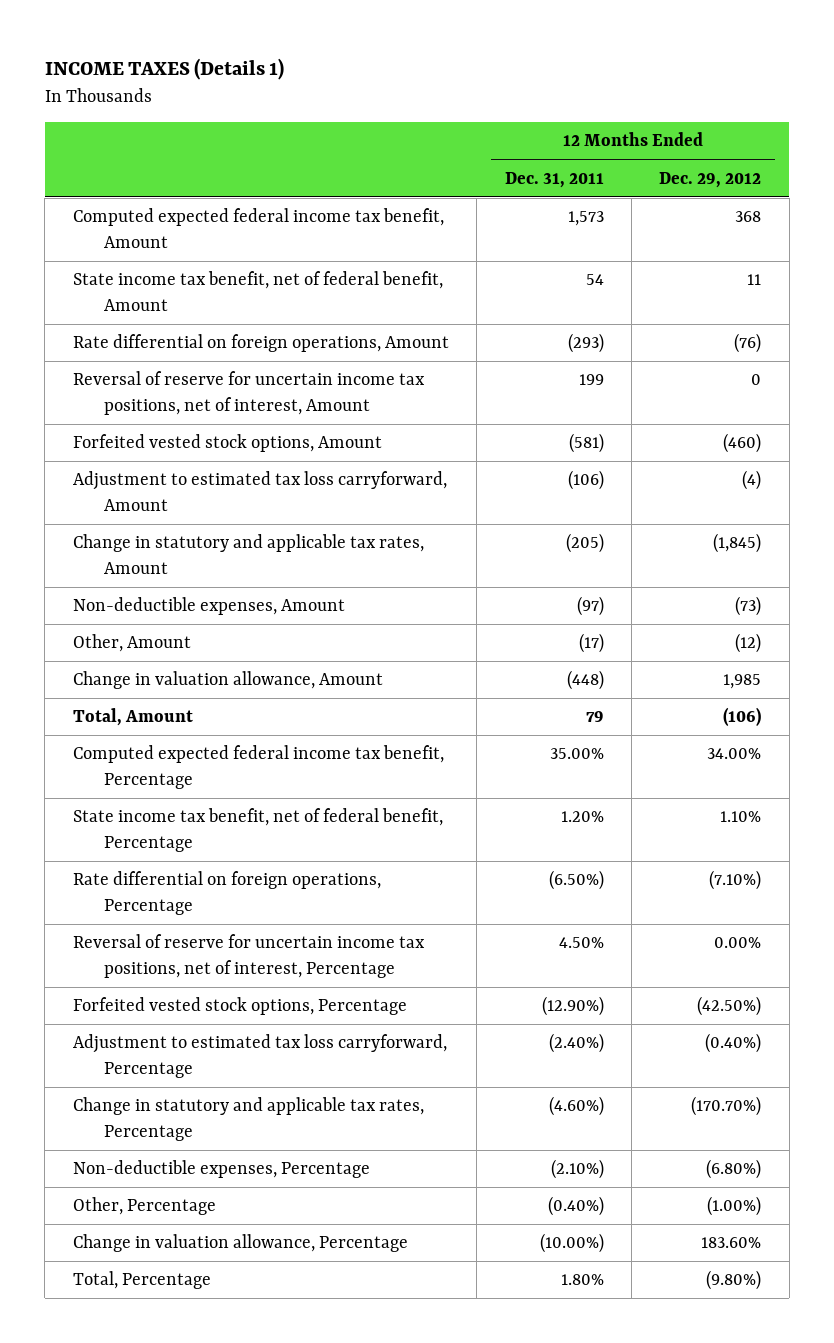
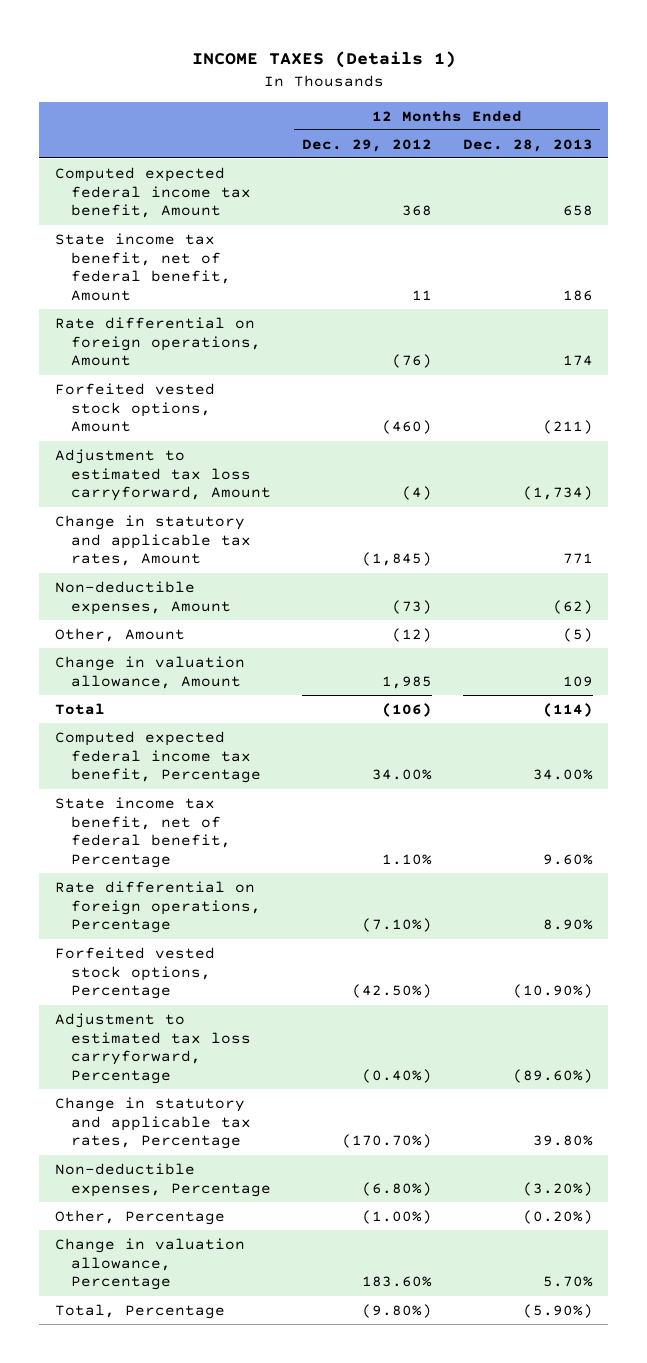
- | 12 Months Ended Dec. 31, 2011 | 12 Months Ended Dec. 29, 2012
+ | 12 Months Ended Dec. 29, 2012 | 12 Months Ended Dec. 28, 2013
- Reversal of reserve for uncertain income tax positions, net of interest, Amount | 199 | 0
- Total, Amount | 79 | (106)
+ Total | (106) | (114)
- Reversal of reserve for uncertain income tax positions, net of interest, Percentage | 4.50% | 0.00%

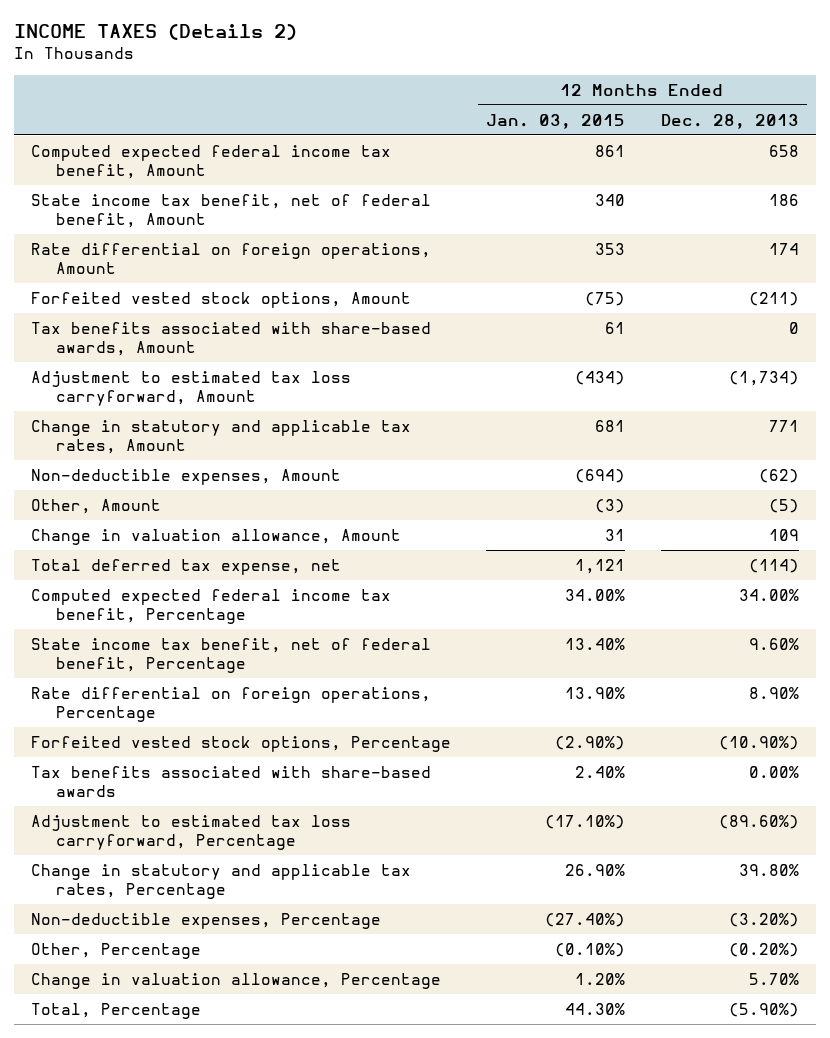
- INCOME TAXES (Details 1)
+ INCOME TAXES (Details 2)
- | 12 Months Ended Dec. 29, 2012 | 12 Months Ended Dec. 28, 2013
+ | 12 Months Ended Jan. 03, 2015 | 12 Months Ended Dec. 28, 2013
+ Tax benefits associated with share-based awards, Amount | 61 | 0
- Total | (106) | (114)
+ Total deferred tax expense, net | 1,121 | (114)
+ Tax benefits associated with share-based awards | 2.40% | 0.00%

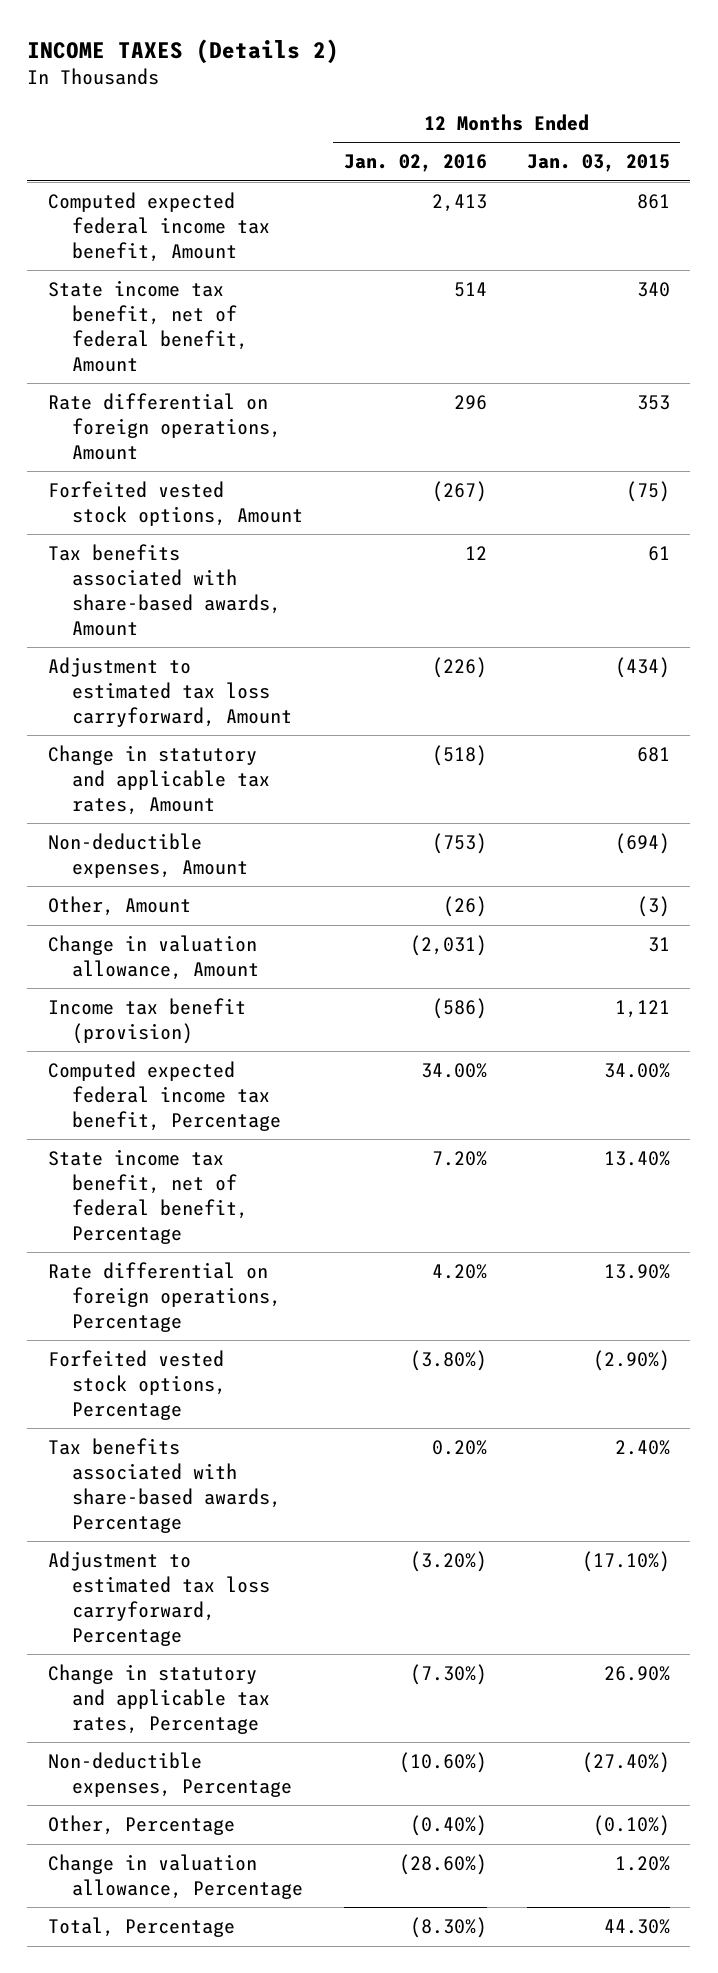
- | 12 Months Ended Jan. 03, 2015 | 12 Months Ended Dec. 28, 2013
+ | 12 Months Ended Jan. 02, 2016 | 12 Months Ended Jan. 03, 2015
- Total deferred tax expense, net | 1,121 | (114)
+ Income tax benefit (provision) | (586) | 1,121
- Tax benefits associated with share-based awards | 2.40% | 0.00%
+ Tax benefits associated with share-based awards, Percentage | 0.20% | 2.40%

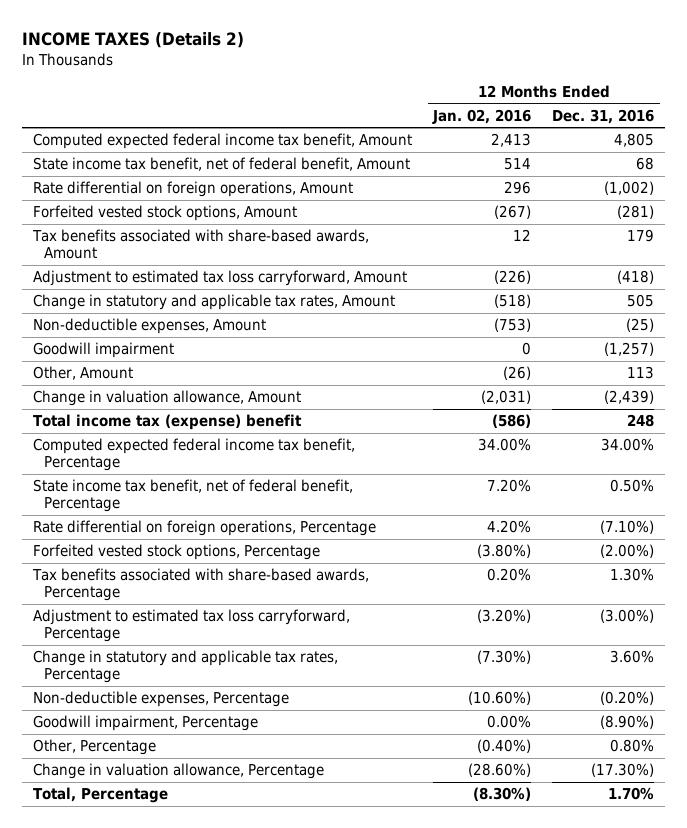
- | 12 Months Ended Jan. 02, 2016 | 12 Months Ended Jan. 03, 2015
+ | 12 Months Ended Jan. 02, 2016 | 12 Months Ended Dec. 31, 2016
+ Goodwill impairment | 0 | (1,257)
- Income tax benefit (provision) | (586) | 1,121
+ Total income tax (expense) benefit | (586) | 248
+ Goodwill impairment, Percentage | 0.00% | (8.90%)

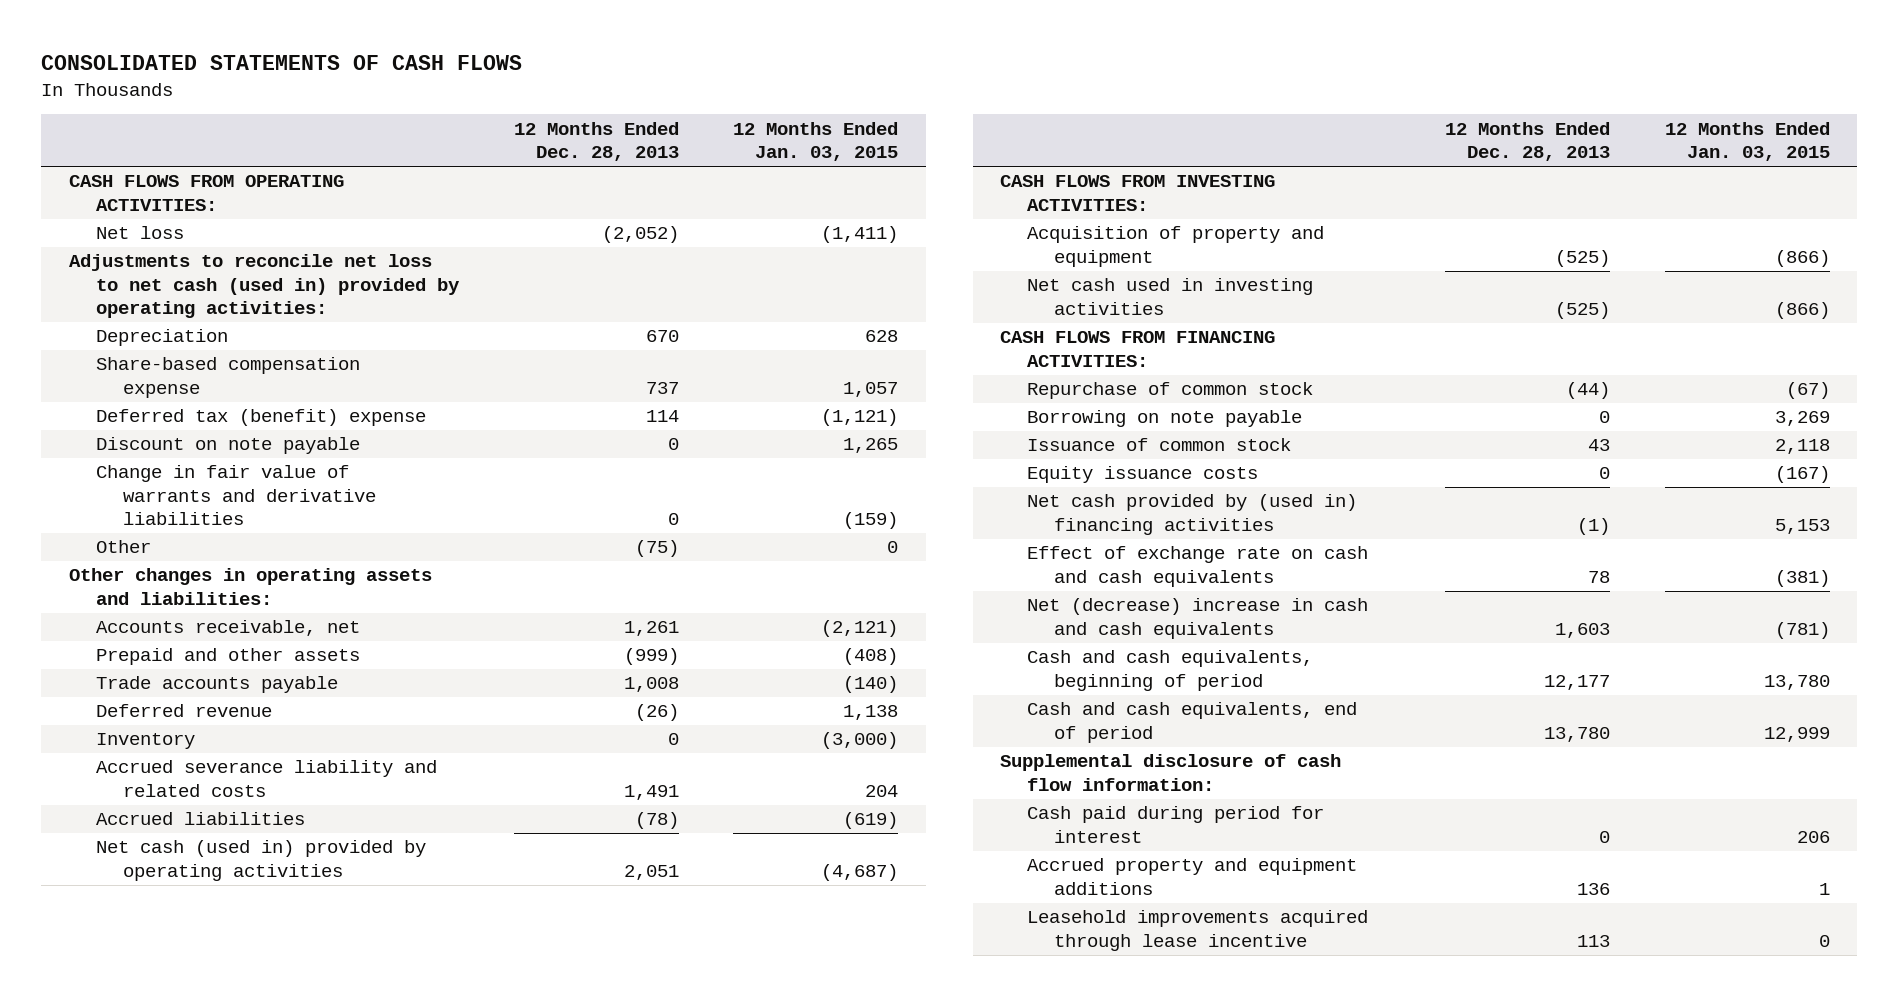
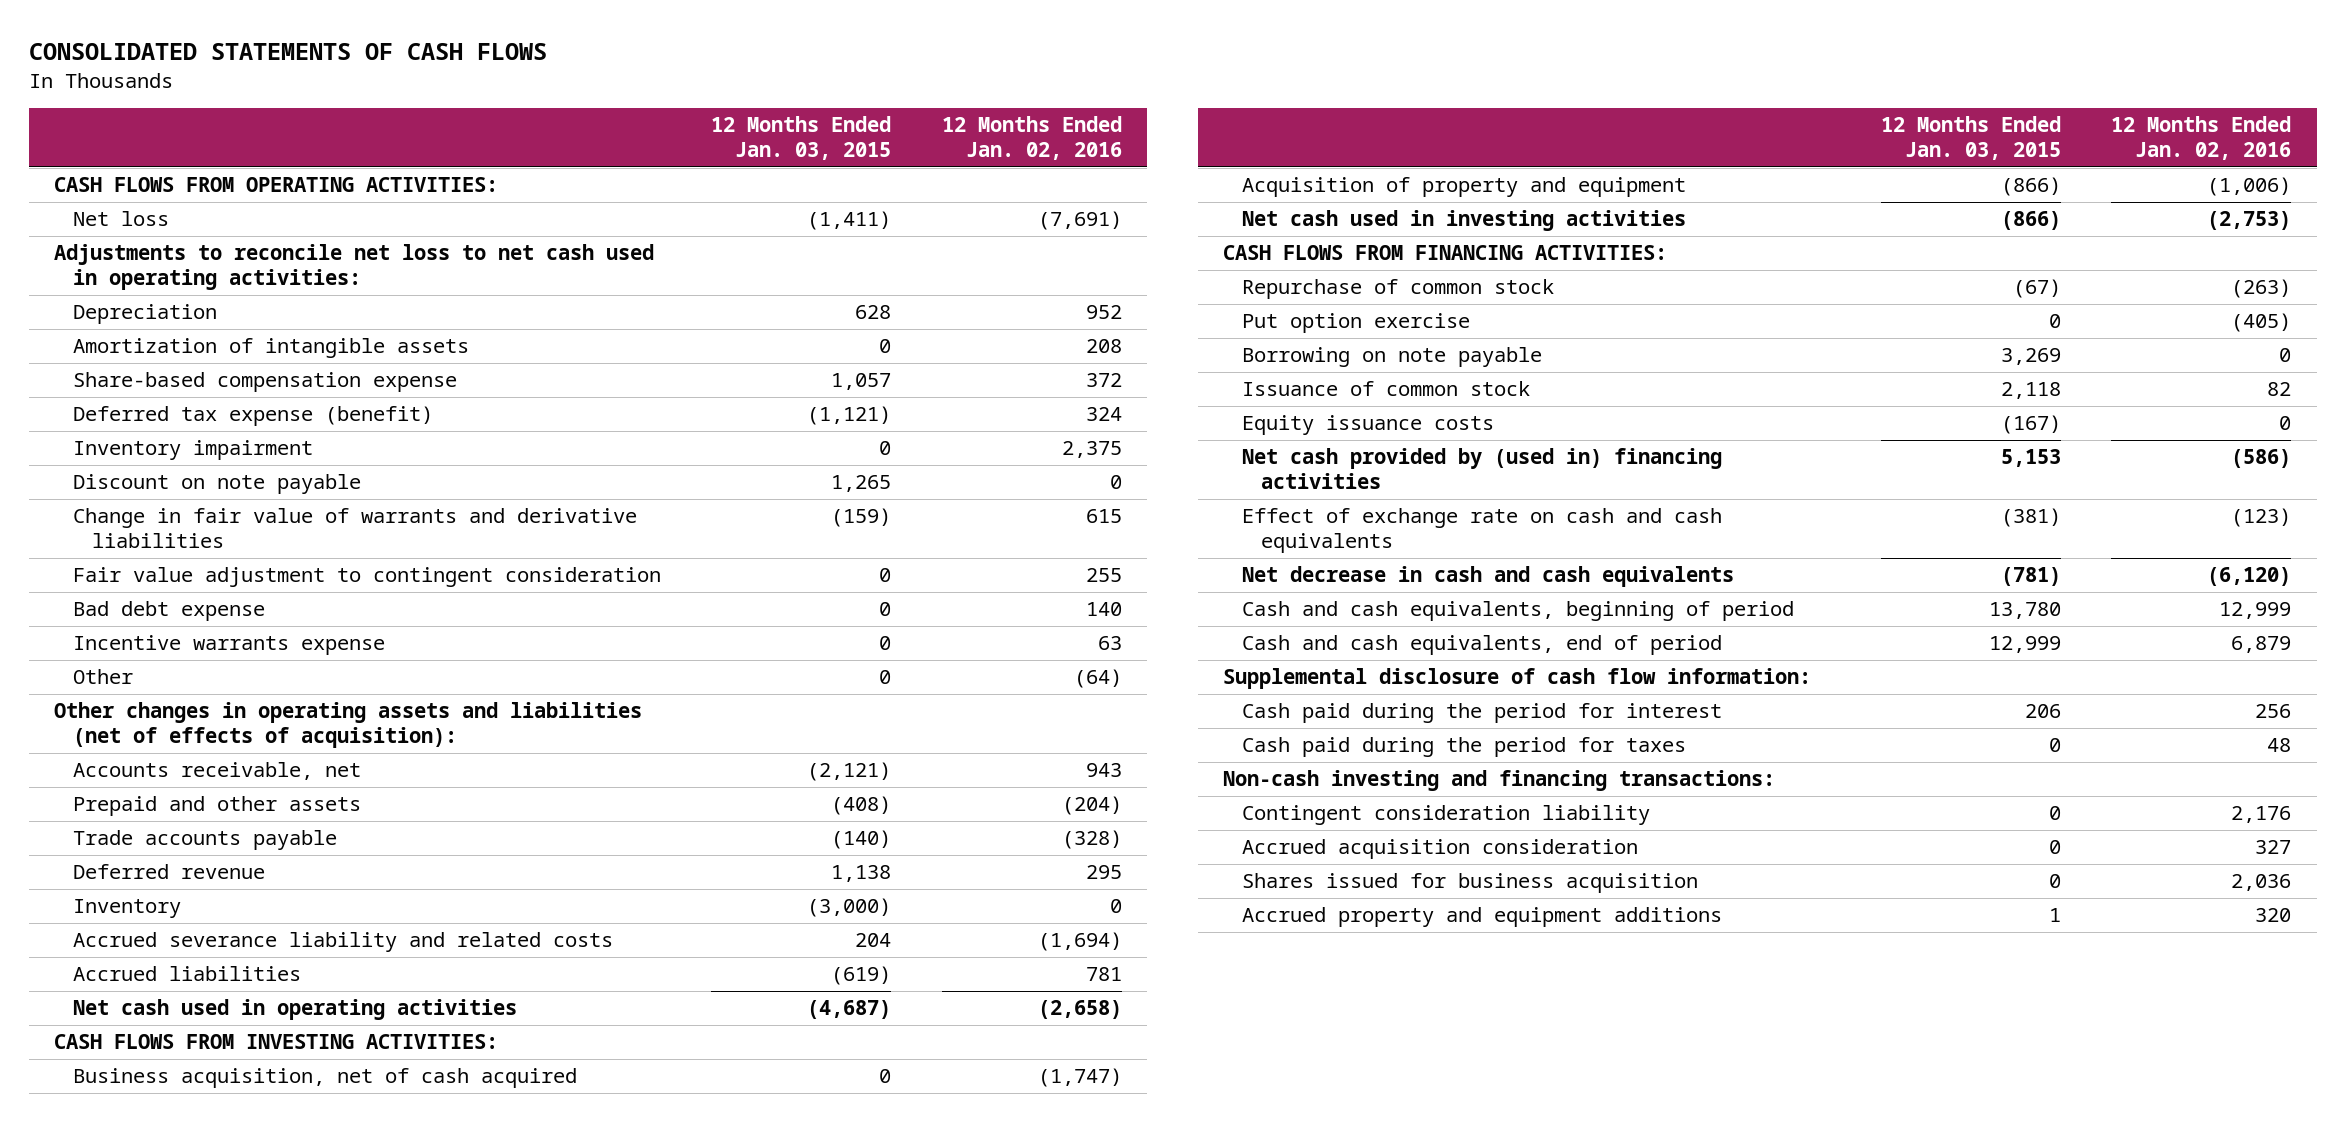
- | 12 Months Ended Dec. 28, 2013 | 12 Months Ended Jan. 03, 2015
+ | 12 Months Ended Jan. 03, 2015 | 12 Months Ended Jan. 02, 2016
- Adjustments to reconcile net loss to net cash (used in) provided by operating activities:
+ Adjustments to reconcile net loss to net cash used in operating activities:
+ Amortization of intangible assets | 0 | 208
- Deferred tax (benefit) expense | 114 | (1,121)
+ Deferred tax expense (benefit) | (1,121) | 324
+ Inventory impairment | 0 | 2,375
+ Fair value adjustment to contingent consideration | 0 | 255
+ Bad debt expense | 0 | 140
+ Incentive warrants expense | 0 | 63
- Other changes in operating assets and liabilities:
+ Other changes in operating assets and liabilities (net of effects of acquisition):
- Net cash (used in) provided by operating activities | 2,051 | (4,687)
+ Net cash used in operating activities | (4,687) | (2,658)
+ Business acquisition, net of cash acquired | 0 | (1,747)
+ Put option exercise | 0 | (405)
- Net (decrease) increase in cash and cash equivalents | 1,603 | (781)
+ Net decrease in cash and cash equivalents | (781) | (6,120)
- Cash paid during period for interest | 0 | 206
+ Cash paid during the period for interest | 206 | 256
+ Cash paid during the period for taxes | 0 | 48
+ Non-cash investing and financing transactions:
+ Contingent consideration liability | 0 | 2,176
+ Accrued acquisition consideration | 0 | 327
+ Shares issued for business acquisition | 0 | 2,036
- Leasehold improvements acquired through lease incentive | 113 | 0

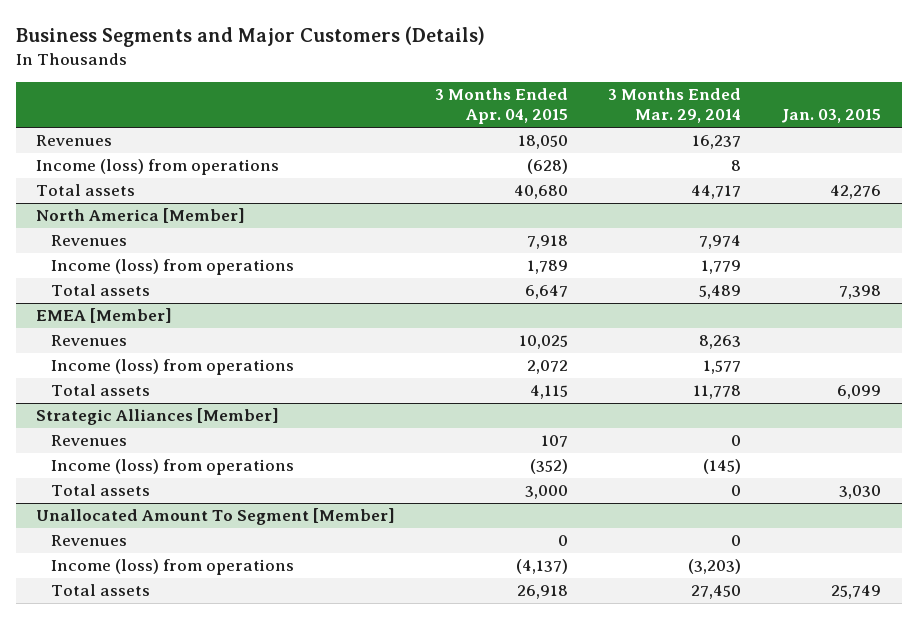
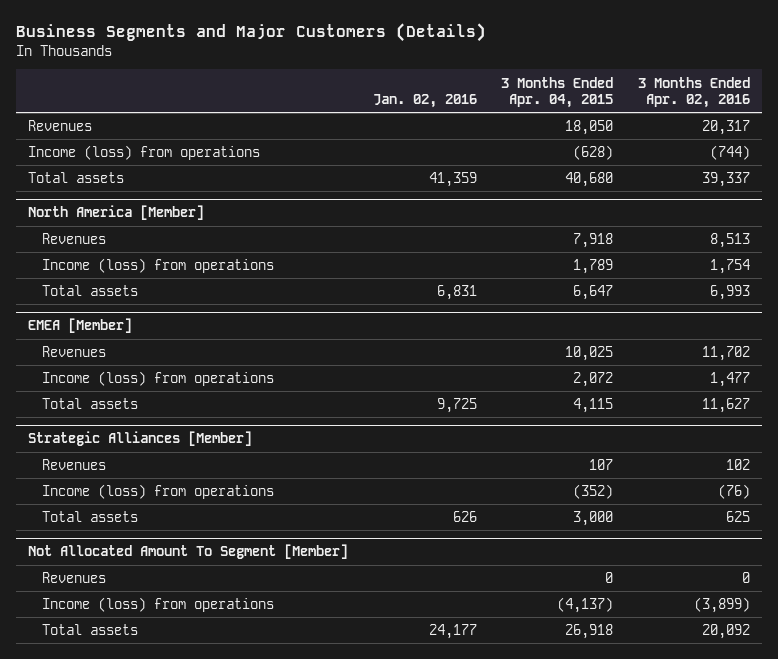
- | 3 Months Ended Apr. 04, 2015 | 3 Months Ended Mar. 29, 2014 | Jan. 03, 2015
+ | Jan. 02, 2016 | 3 Months Ended Apr. 04, 2015 | 3 Months Ended Apr. 02, 2016
- Unallocated Amount To Segment [Member]
+ Not Allocated Amount To Segment [Member]

